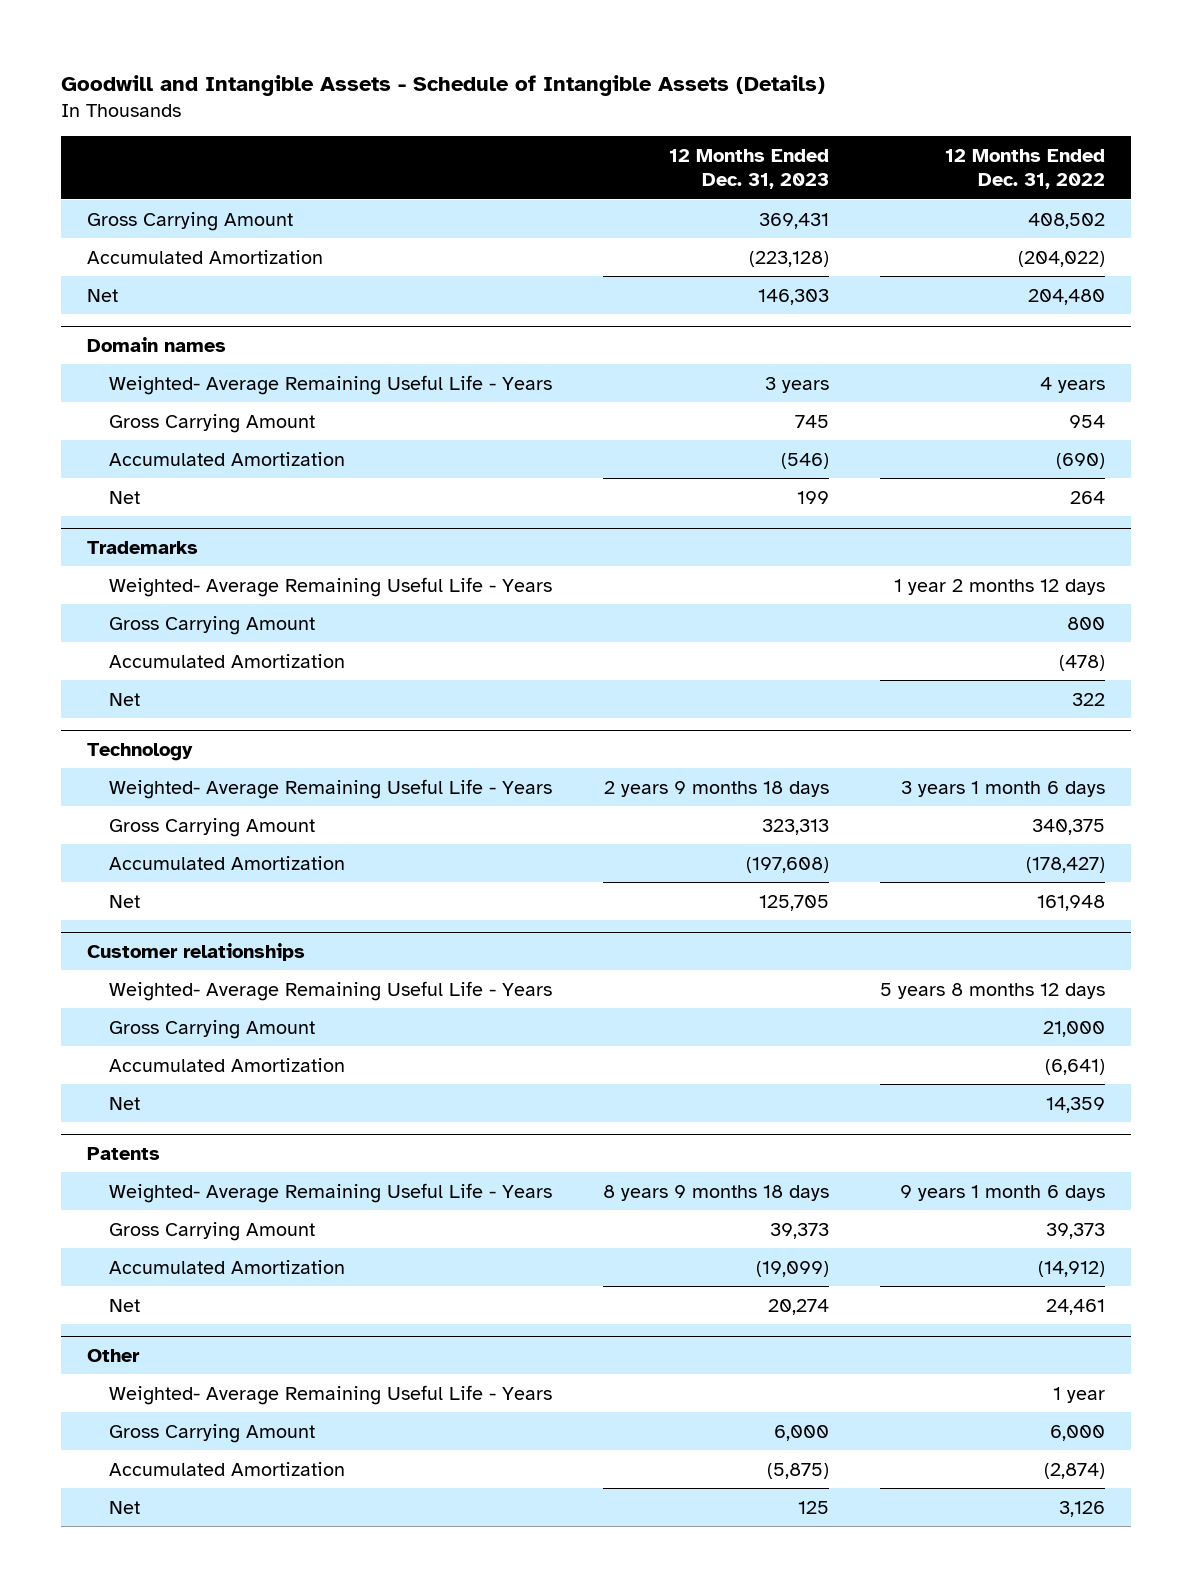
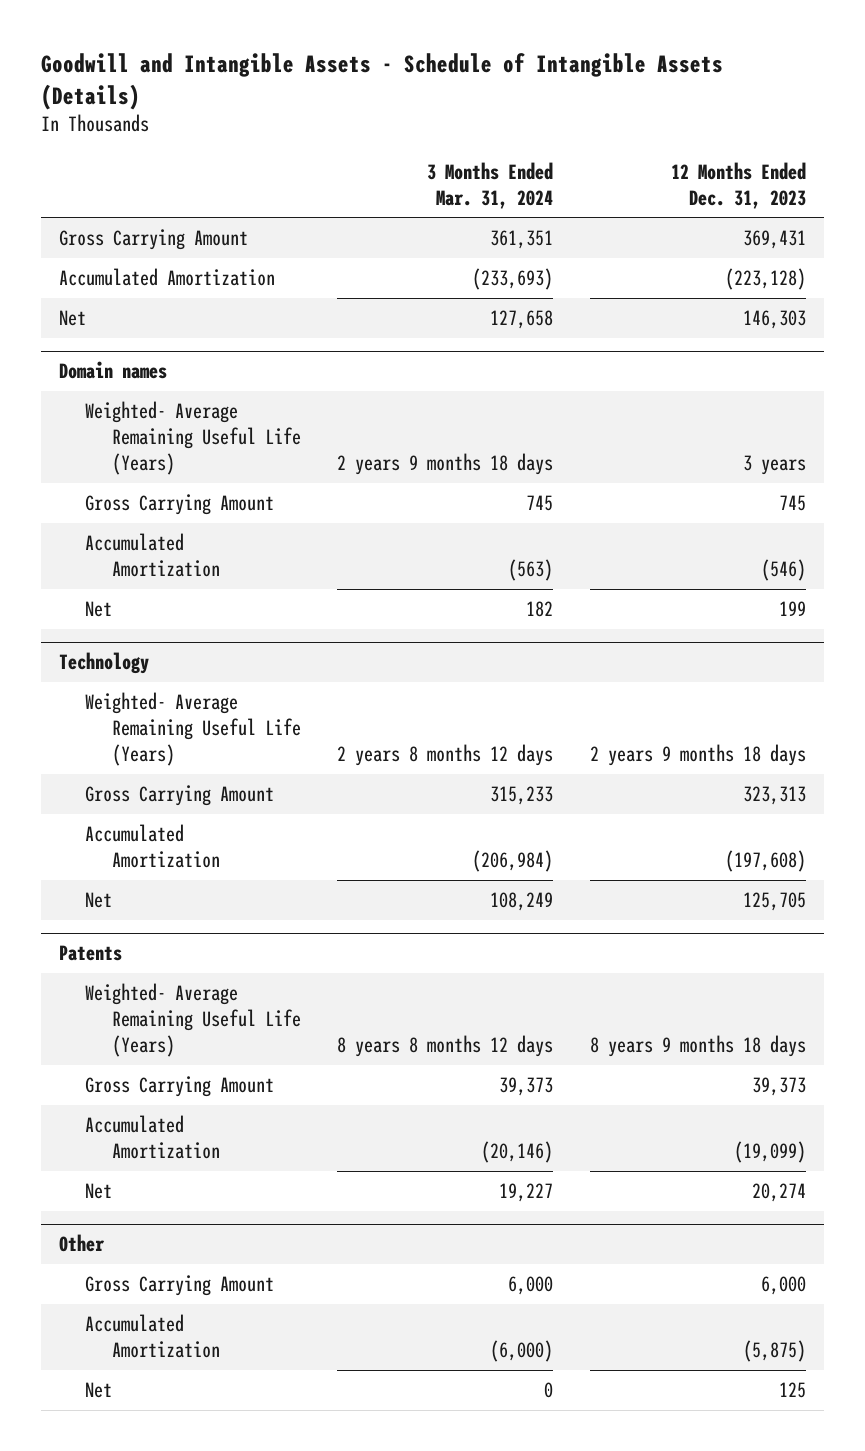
- | 12 Months Ended Dec. 31, 2023 | 12 Months Ended Dec. 31, 2022
+ | 3 Months Ended Mar. 31, 2024 | 12 Months Ended Dec. 31, 2023
@ Domain names
- Weighted- Average Remaining Useful Life - Years | 3 years | 4 years
+ Weighted- Average Remaining Useful Life (Years) | 2 years 9 months 18 days | 3 years
- Trademarks
- Weighted- Average Remaining Useful Life - Years | | 1 year 2 months 12 days
- Gross Carrying Amount | | 800
- Accumulated Amortization | | (478)
- Net | | 322
@ Technology
- Weighted- Average Remaining Useful Life - Years | 2 years 9 months 18 days | 3 years 1 month 6 days
+ Weighted- Average Remaining Useful Life (Years) | 2 years 8 months 12 days | 2 years 9 months 18 days
- Customer relationships
- Weighted- Average Remaining Useful Life - Years | | 5 years 8 months 12 days
- Gross Carrying Amount | | 21,000
- Accumulated Amortization | | (6,641)
- Net | | 14,359
@ Patents
- Weighted- Average Remaining Useful Life - Years | 8 years 9 months 18 days | 9 years 1 month 6 days
+ Weighted- Average Remaining Useful Life (Years) | 8 years 8 months 12 days | 8 years 9 months 18 days
@ Other
- Weighted- Average Remaining Useful Life - Years | | 1 year

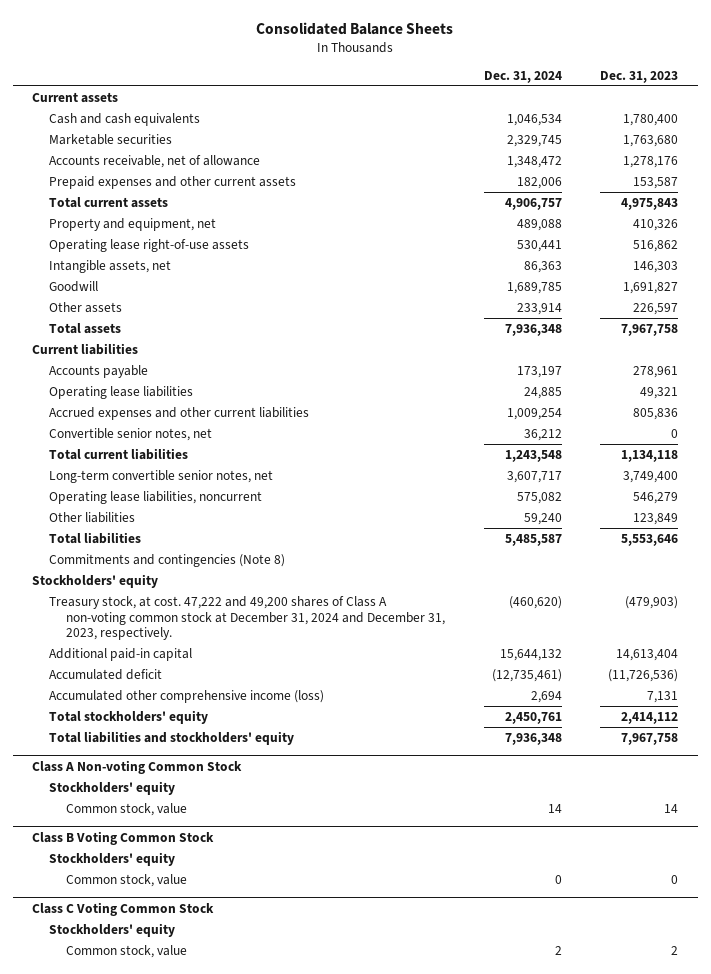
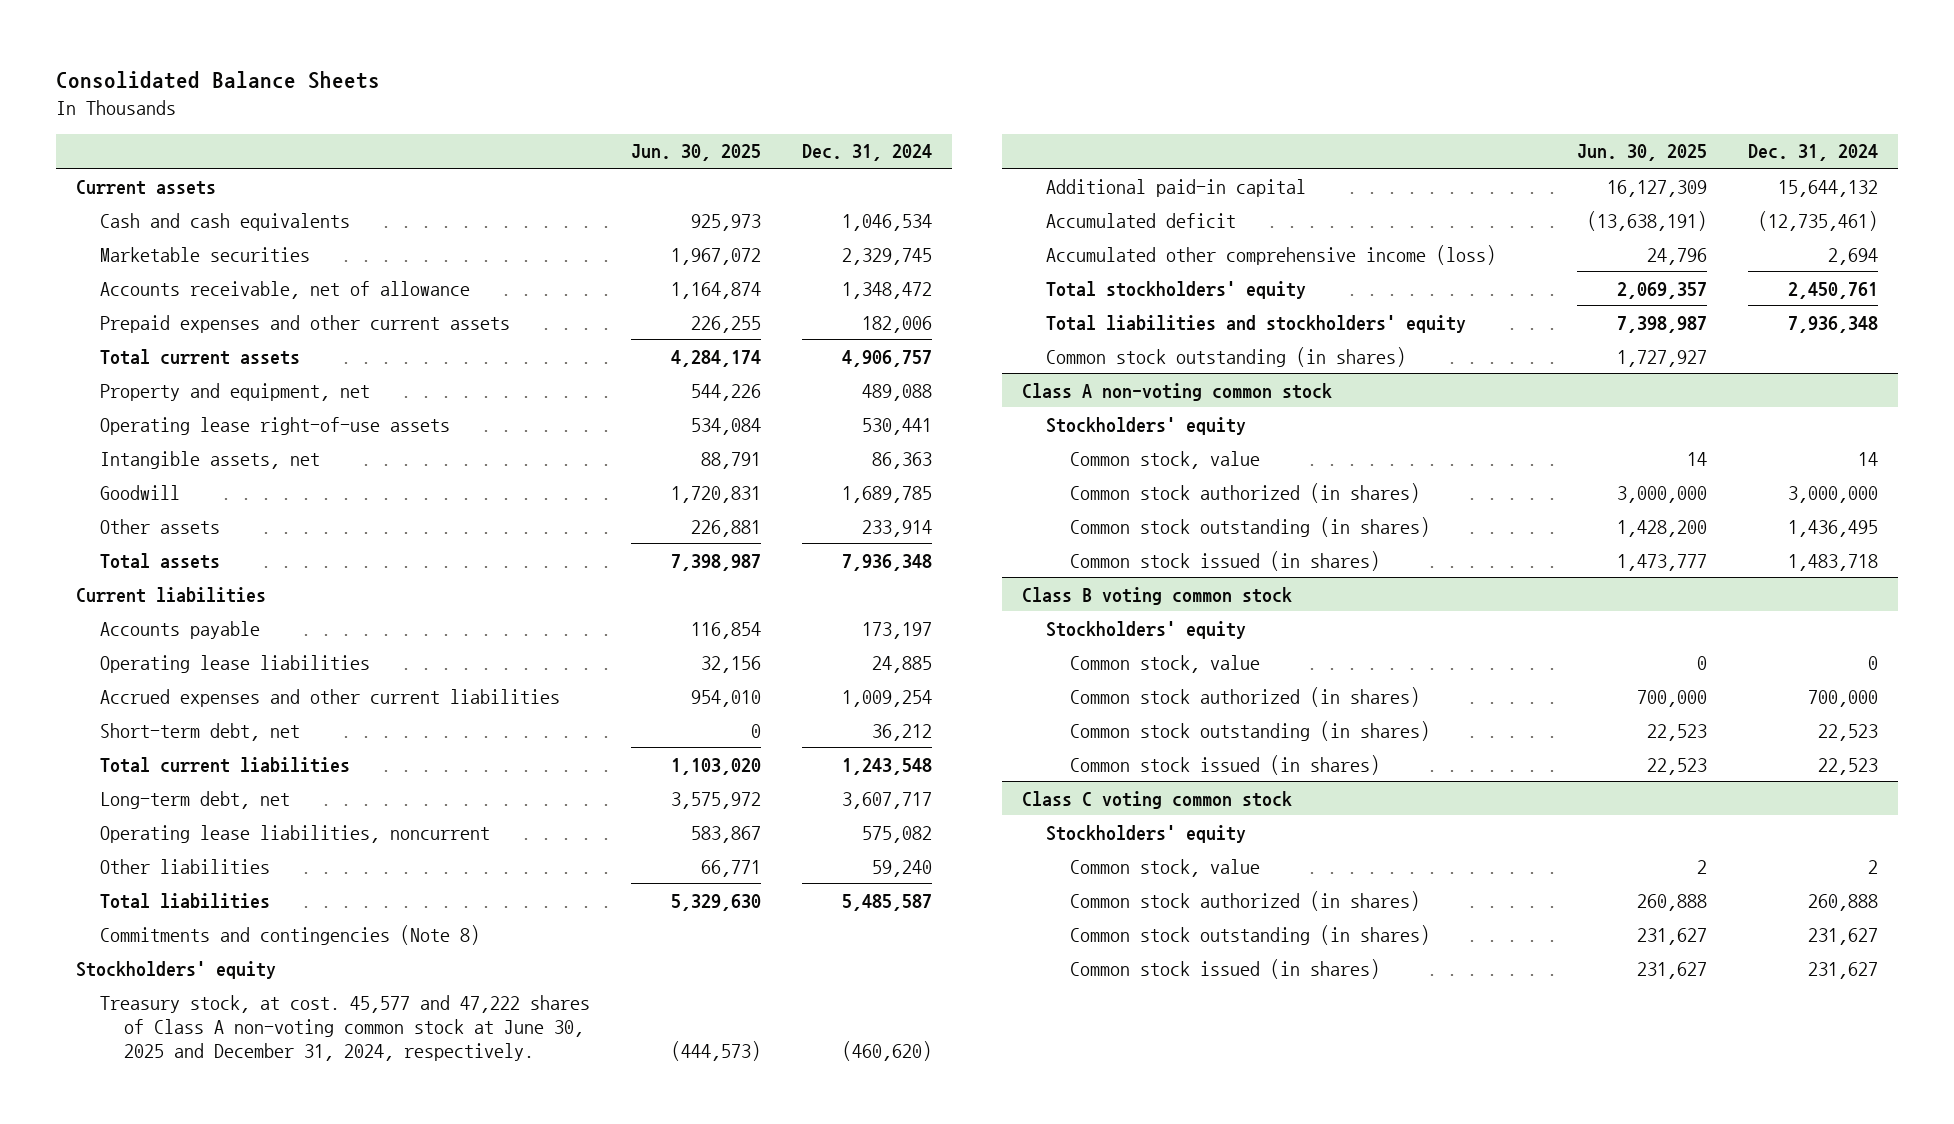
- | Dec. 31, 2024 | Dec. 31, 2023
+ | Jun. 30, 2025 | Dec. 31, 2024
- Convertible senior notes, net | 36,212 | 0
+ Short-term debt, net | 0 | 36,212
- Long-term convertible senior notes, net | 3,607,717 | 3,749,400
+ Long-term debt, net | 3,575,972 | 3,607,717
- Treasury stock, at cost. 47,222 and 49,200 shares of Class A non-voting common stock at December 31, 2024 and December 31, 2023, respectively. | (460,620) | (479,903)
+ Treasury stock, at cost. 45,577 and 47,222 shares of Class A non-voting common stock at June 30, 2025 and December 31, 2024, respectively. | (444,573) | (460,620)
- Class A Non-voting Common Stock
+ Common stock outstanding (in shares) | 1,727,927 |
+ Class A non-voting common stock
- Class B Voting Common Stock
+ Common stock authorized (in shares) | 3,000,000 | 3,000,000
+ Common stock outstanding (in shares) | 1,428,200 | 1,436,495
+ Common stock issued (in shares) | 1,473,777 | 1,483,718
+ Class B voting common stock
- Class C Voting Common Stock
+ Common stock authorized (in shares) | 700,000 | 700,000
+ Common stock outstanding (in shares) | 22,523 | 22,523
+ Common stock issued (in shares) | 22,523 | 22,523
+ Class C voting common stock
+ Common stock authorized (in shares) | 260,888 | 260,888
+ Common stock outstanding (in shares) | 231,627 | 231,627
+ Common stock issued (in shares) | 231,627 | 231,627

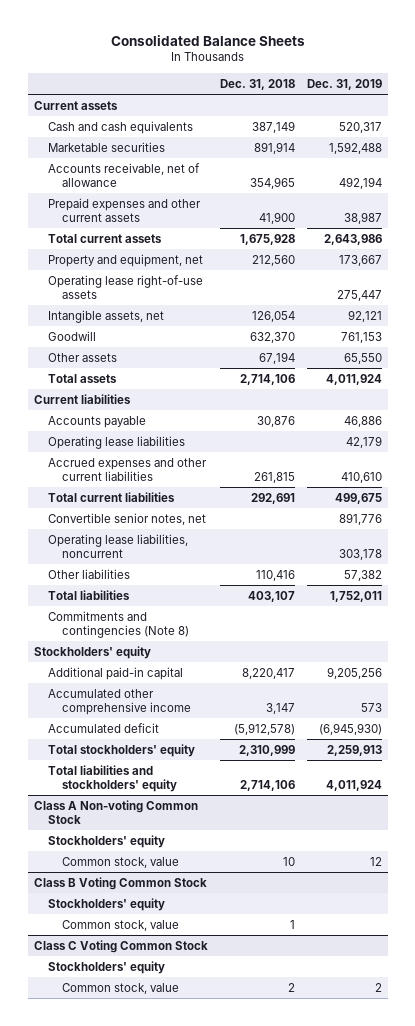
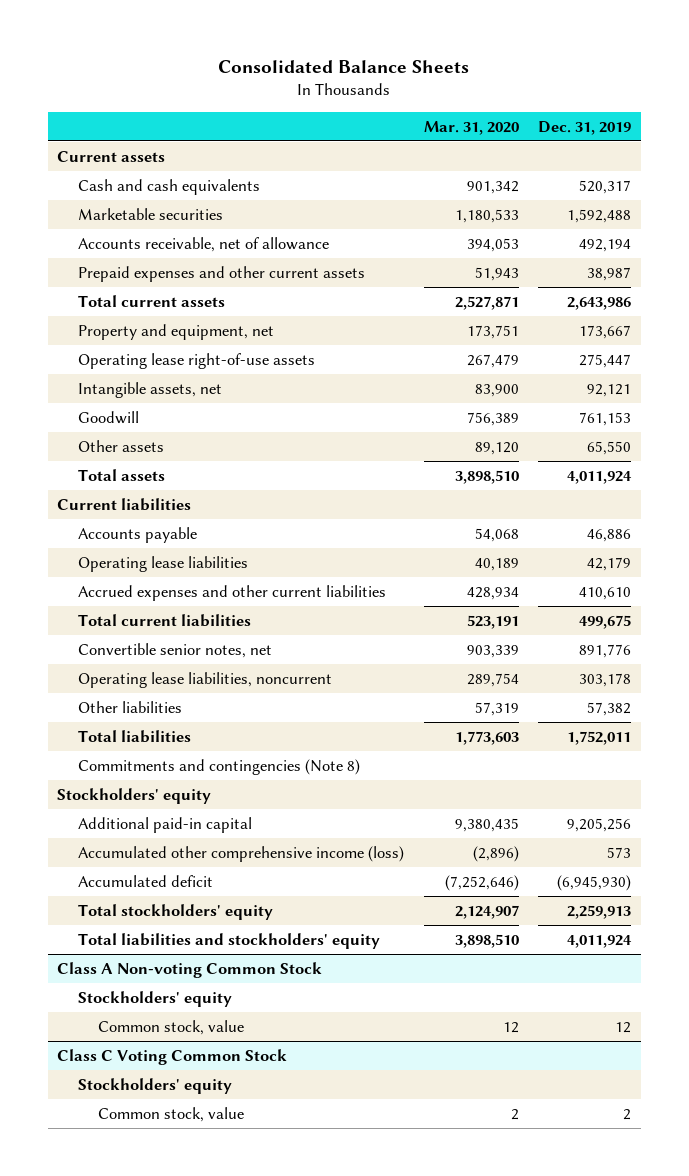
- | Dec. 31, 2018 | Dec. 31, 2019
+ | Mar. 31, 2020 | Dec. 31, 2019
- Accumulated other comprehensive income | 3,147 | 573
+ Accumulated other comprehensive income (loss) | (2,896) | 573
- Class B Voting Common Stock
- Stockholders' equity
- Common stock, value | 1 |

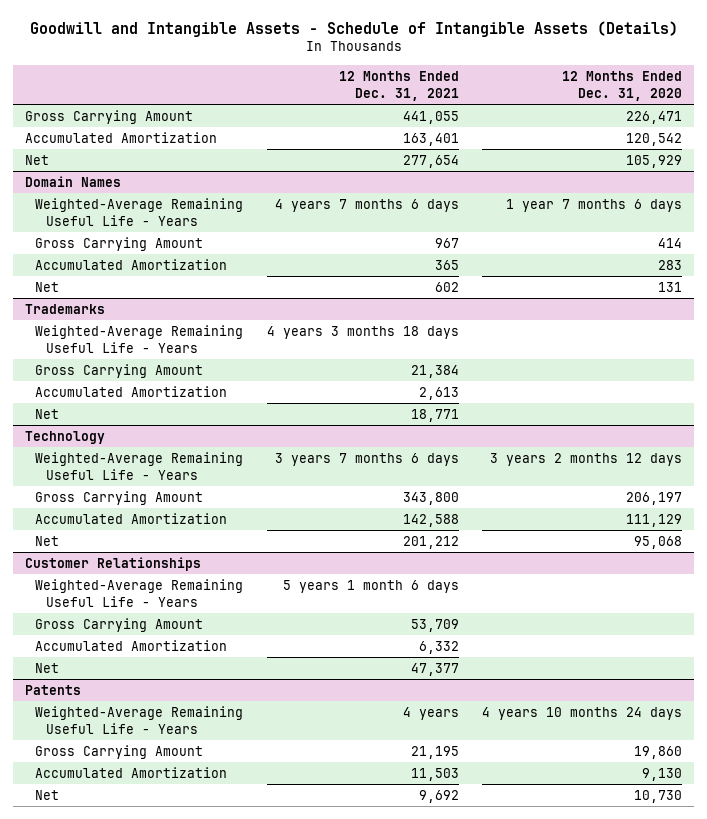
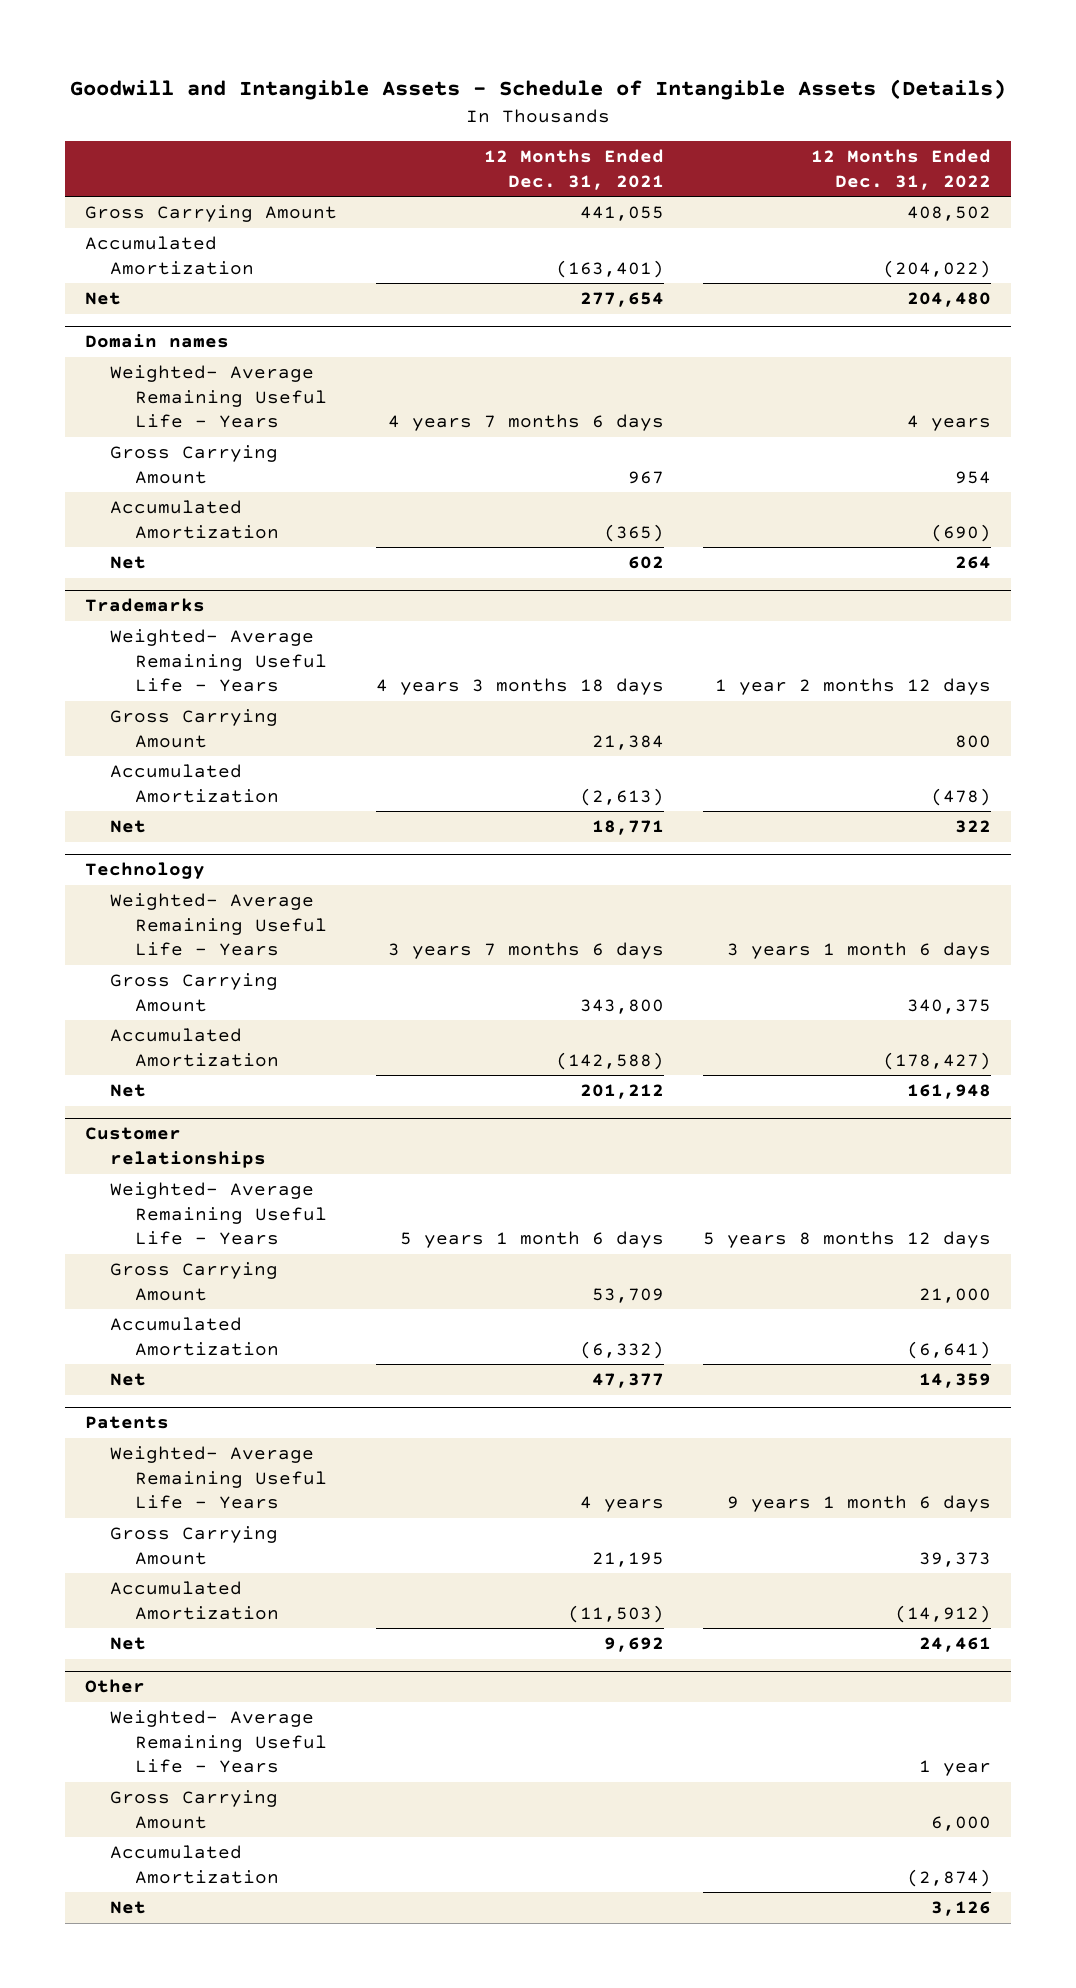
- | 12 Months Ended Dec. 31, 2021 | 12 Months Ended Dec. 31, 2020
+ | 12 Months Ended Dec. 31, 2021 | 12 Months Ended Dec. 31, 2022
- Accumulated Amortization | 163,401 | 120,542
+ Accumulated Amortization | (163,401) | (204,022)
- Domain Names
- Weighted-Average Remaining Useful Life - Years | 4 years 7 months 6 days | 1 year 7 months 6 days
+ Domain names
+ Weighted- Average Remaining Useful Life - Years | 4 years 7 months 6 days | 4 years
- Accumulated Amortization | 365 | 283
+ Accumulated Amortization | (365) | (690)
@ Trademarks
- Weighted-Average Remaining Useful Life - Years | 4 years 3 months 18 days |
+ Weighted- Average Remaining Useful Life - Years | 4 years 3 months 18 days | 1 year 2 months 12 days
- Accumulated Amortization | 2,613 |
+ Accumulated Amortization | (2,613) | (478)
@ Technology
- Weighted-Average Remaining Useful Life - Years | 3 years 7 months 6 days | 3 years 2 months 12 days
+ Weighted- Average Remaining Useful Life - Years | 3 years 7 months 6 days | 3 years 1 month 6 days
- Accumulated Amortization | 142,588 | 111,129
+ Accumulated Amortization | (142,588) | (178,427)
- Customer Relationships
- Weighted-Average Remaining Useful Life - Years | 5 years 1 month 6 days |
+ Customer relationships
+ Weighted- Average Remaining Useful Life - Years | 5 years 1 month 6 days | 5 years 8 months 12 days
- Accumulated Amortization | 6,332 |
+ Accumulated Amortization | (6,332) | (6,641)
@ Patents
- Weighted-Average Remaining Useful Life - Years | 4 years | 4 years 10 months 24 days
+ Weighted- Average Remaining Useful Life - Years | 4 years | 9 years 1 month 6 days
- Accumulated Amortization | 11,503 | 9,130
+ Accumulated Amortization | (11,503) | (14,912)
+ Other
+ Weighted- Average Remaining Useful Life - Years | | 1 year
+ Gross Carrying Amount | | 6,000
+ Accumulated Amortization | | (2,874)
+ Net | | 3,126

